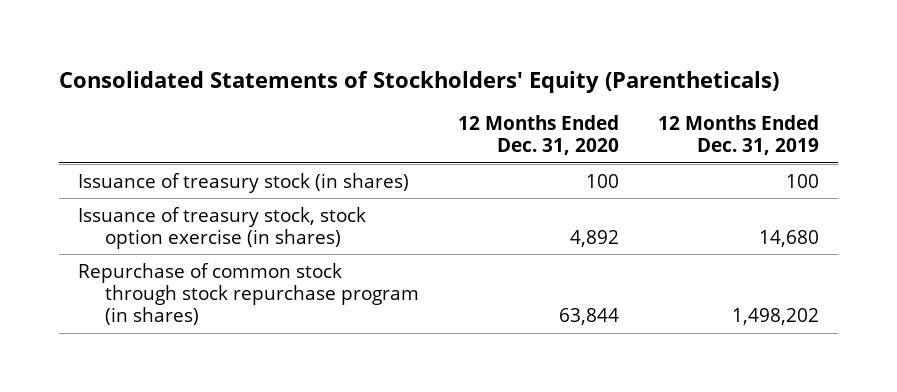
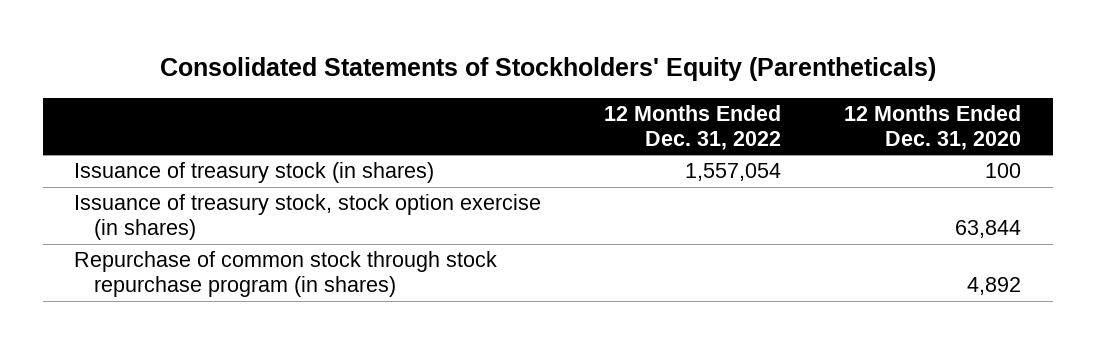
- | 12 Months Ended Dec. 31, 2020 | 12 Months Ended Dec. 31, 2019
+ | 12 Months Ended Dec. 31, 2022 | 12 Months Ended Dec. 31, 2020
- Issuance of treasury stock, stock option exercise (in shares) | 4,892 | 14,680
- Repurchase of common stock through stock repurchase program (in shares) | 63,844 | 1,498,202
+ Issuance of treasury stock, stock option exercise (in shares) | | 63,844
+ Repurchase of common stock through stock repurchase program (in shares) | | 4,892

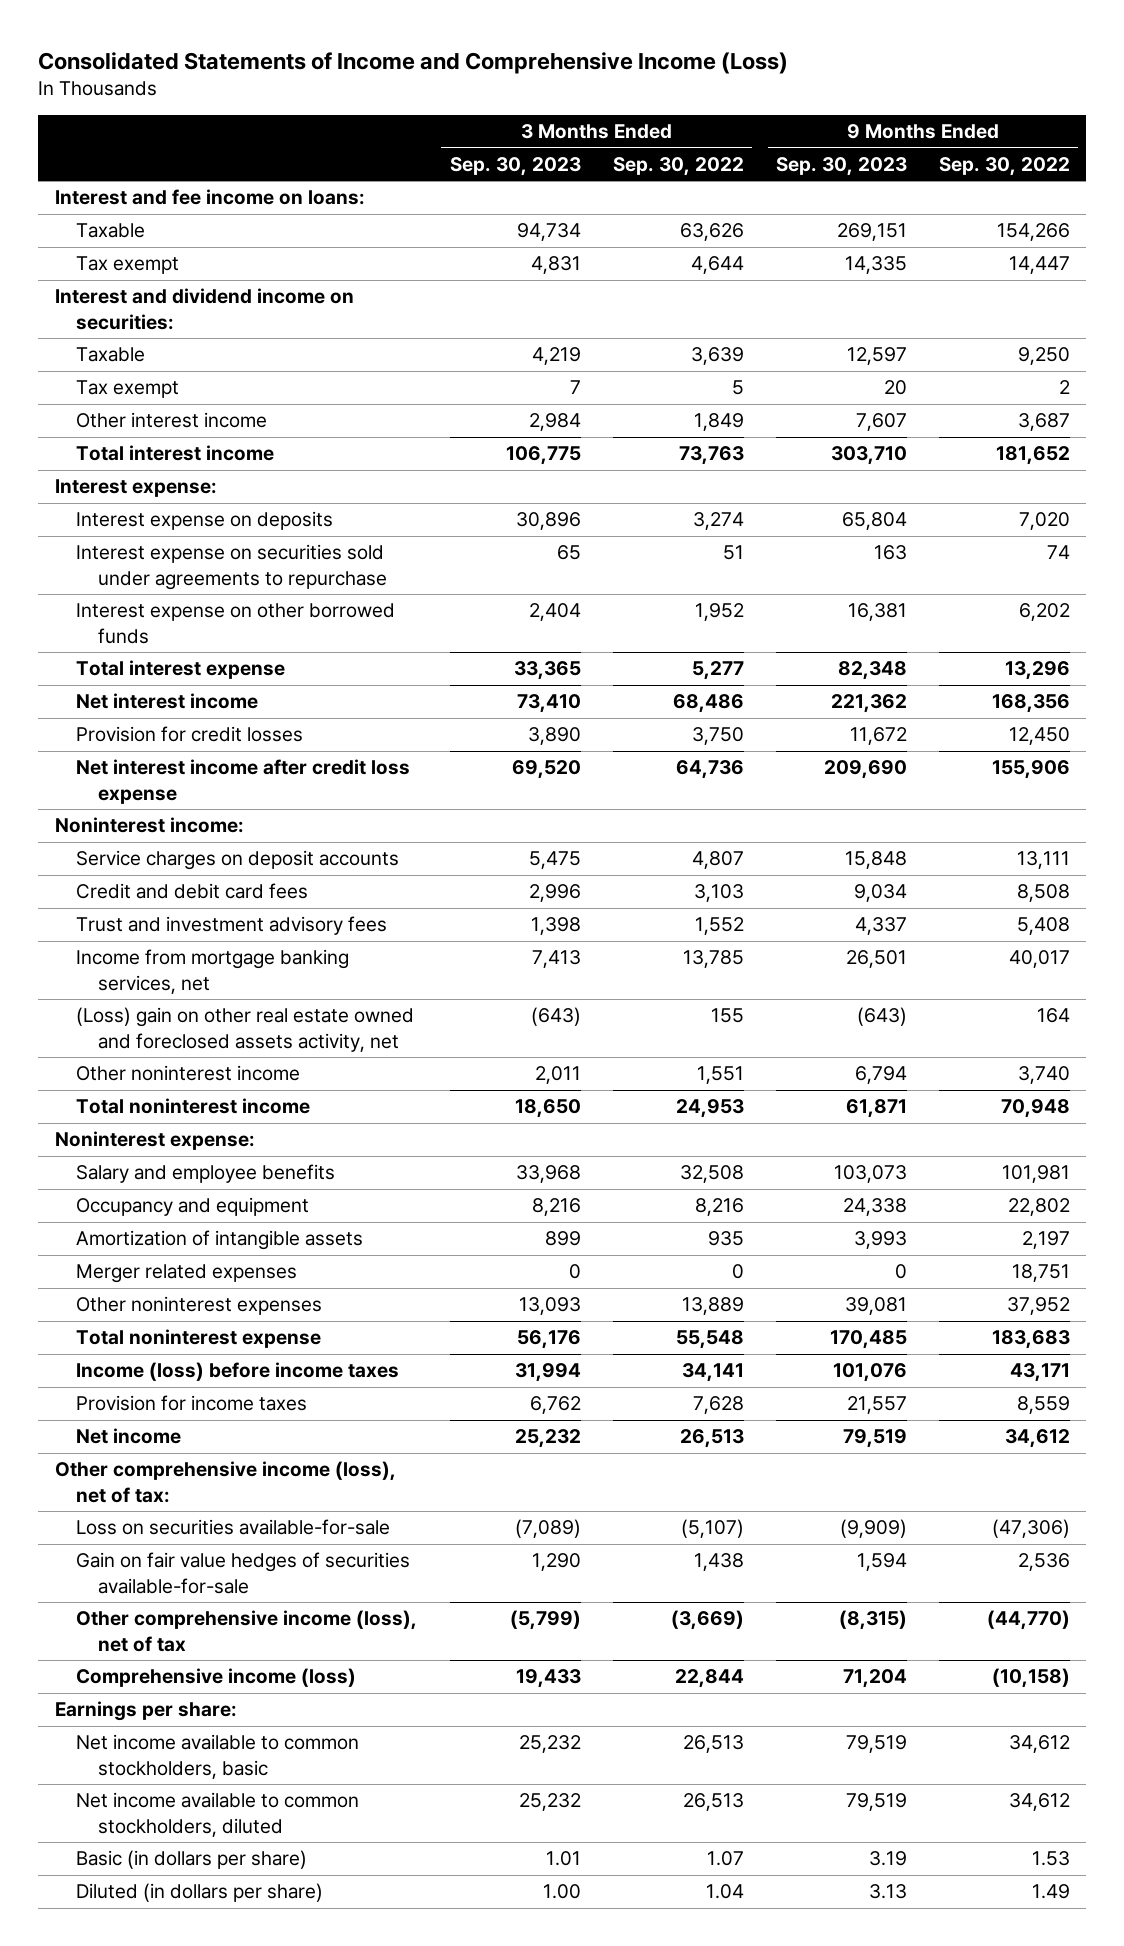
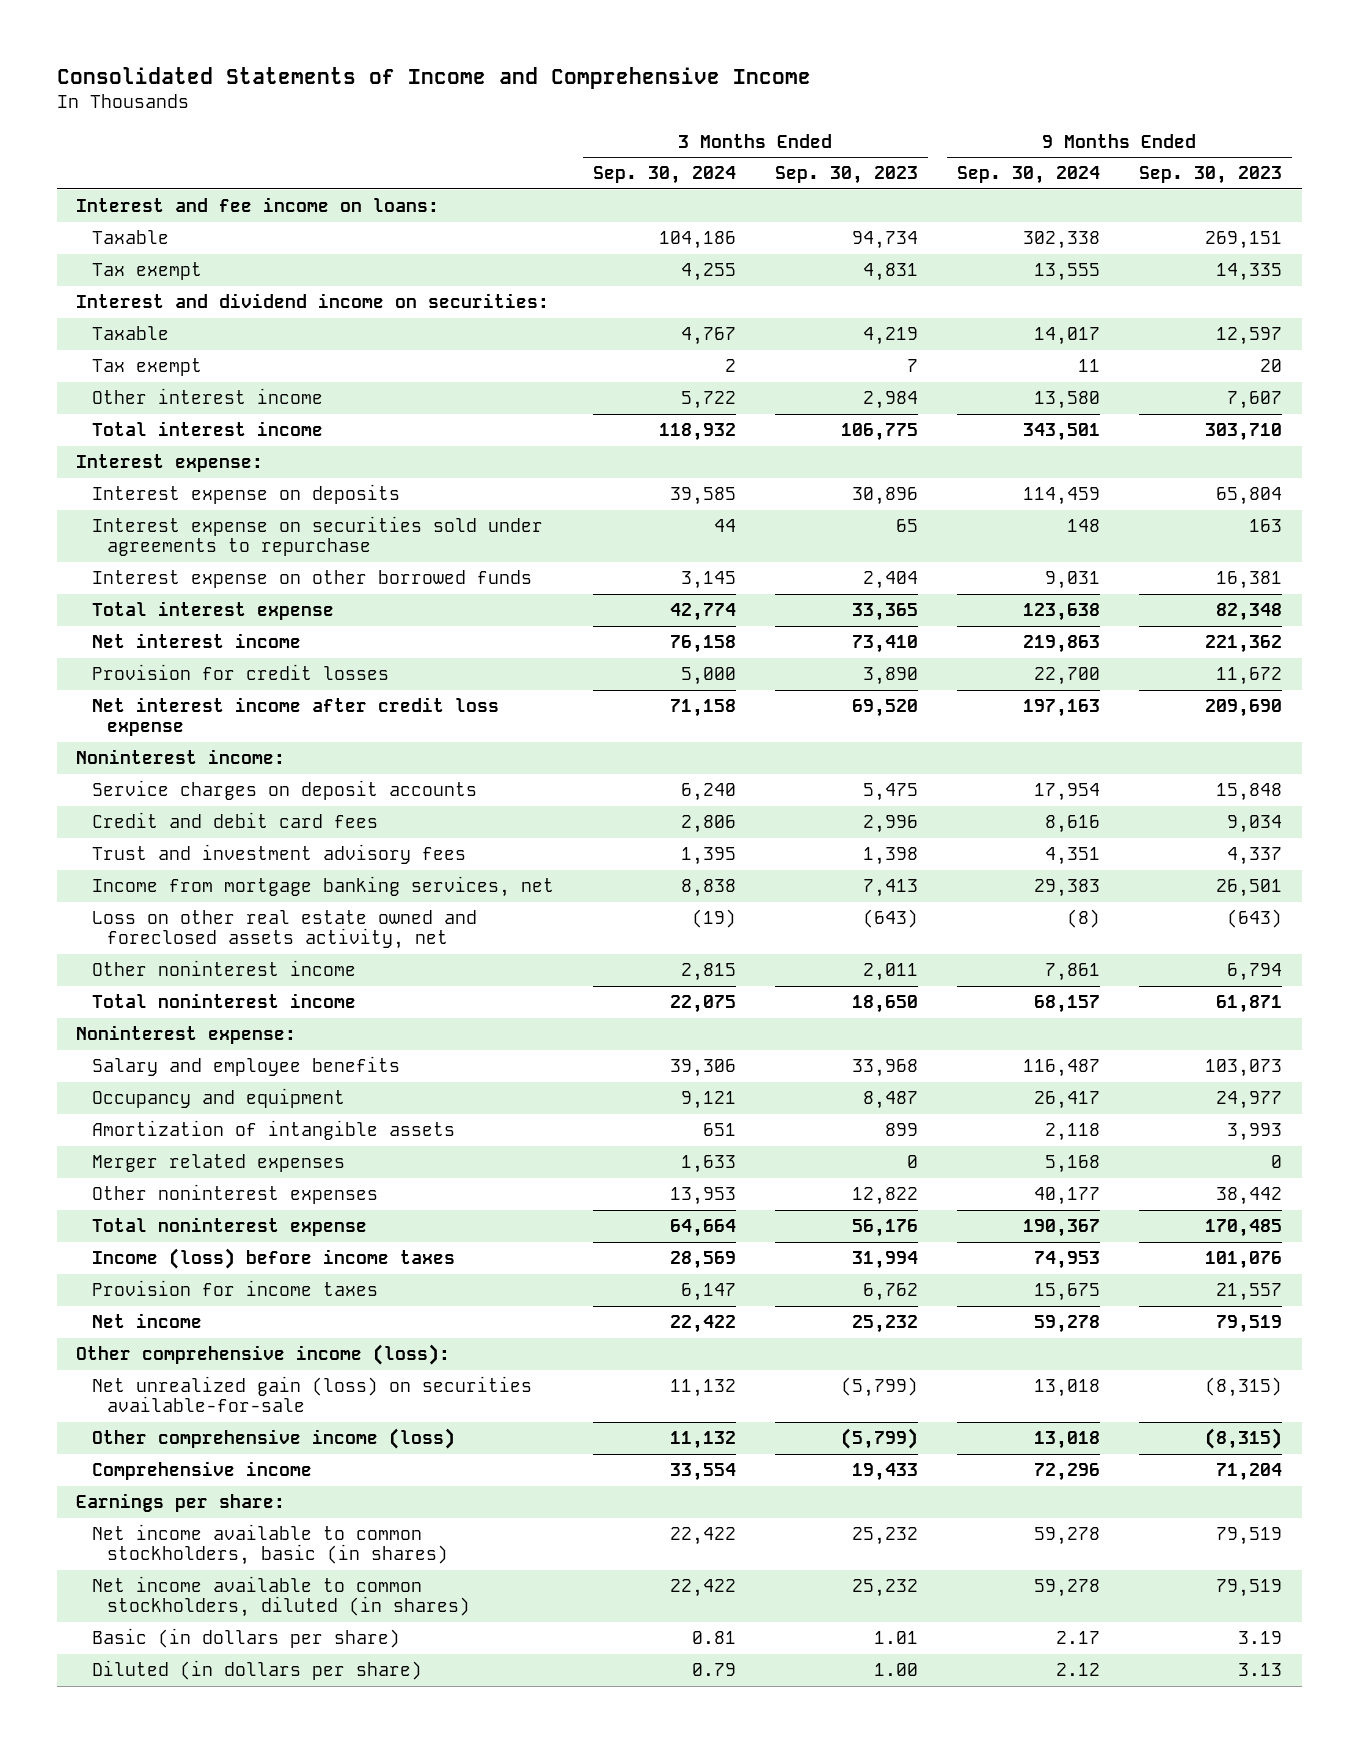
- Consolidated Statements of Income and Comprehensive Income (Loss)
+ Consolidated Statements of Income and Comprehensive Income
- | 3 Months Ended Sep. 30, 2023 | 3 Months Ended Sep. 30, 2022 | 9 Months Ended Sep. 30, 2023 | 9 Months Ended Sep. 30, 2022
+ | 3 Months Ended Sep. 30, 2024 | 3 Months Ended Sep. 30, 2023 | 9 Months Ended Sep. 30, 2024 | 9 Months Ended Sep. 30, 2023
- (Loss) gain on other real estate owned and foreclosed assets activity, net | (643) | 155 | (643) | 164
+ Loss on other real estate owned and foreclosed assets activity, net | (19) | (643) | (8) | (643)
- Occupancy and equipment | 8,216 | 8,216 | 24,338 | 22,802
+ Occupancy and equipment | 9,121 | 8,487 | 26,417 | 24,977
- Other noninterest expenses | 13,093 | 13,889 | 39,081 | 37,952
+ Other noninterest expenses | 13,953 | 12,822 | 40,177 | 38,442
- Other comprehensive income (loss), net of tax:
- Loss on securities available-for-sale | (7,089) | (5,107) | (9,909) | (47,306)
- Gain on fair value hedges of securities available-for-sale | 1,290 | 1,438 | 1,594 | 2,536
- Other comprehensive income (loss), net of tax | (5,799) | (3,669) | (8,315) | (44,770)
- Comprehensive income (loss) | 19,433 | 22,844 | 71,204 | (10,158)
+ Other comprehensive income (loss):
+ Net unrealized gain (loss) on securities available-for-sale | 11,132 | (5,799) | 13,018 | (8,315)
+ Other comprehensive income (loss) | 11,132 | (5,799) | 13,018 | (8,315)
+ Comprehensive income | 33,554 | 19,433 | 72,296 | 71,204
- Net income available to common stockholders, basic | 25,232 | 26,513 | 79,519 | 34,612
- Net income available to common stockholders, diluted | 25,232 | 26,513 | 79,519 | 34,612
+ Net income available to common stockholders, basic (in shares) | 22,422 | 25,232 | 59,278 | 79,519
+ Net income available to common stockholders, diluted (in shares) | 22,422 | 25,232 | 59,278 | 79,519

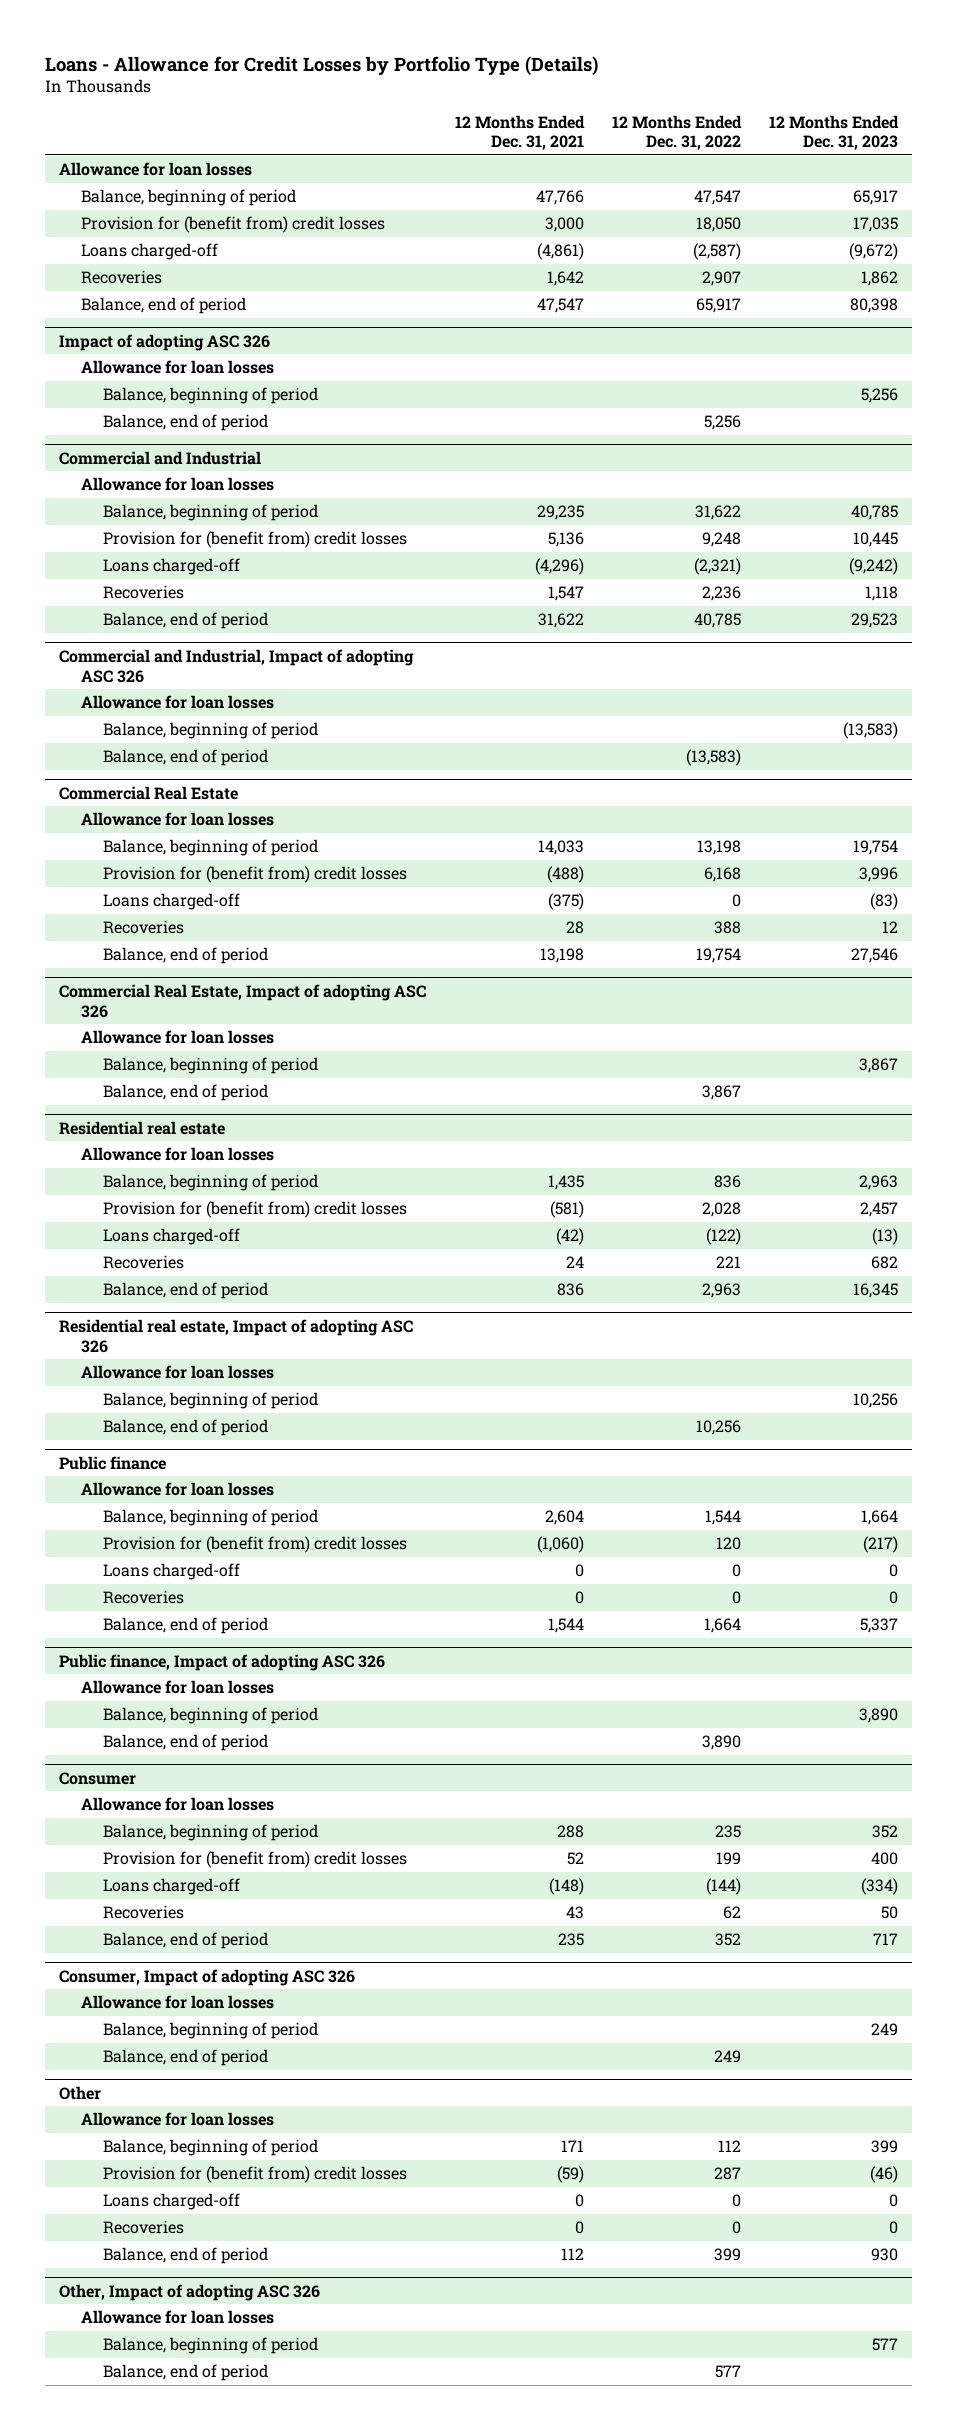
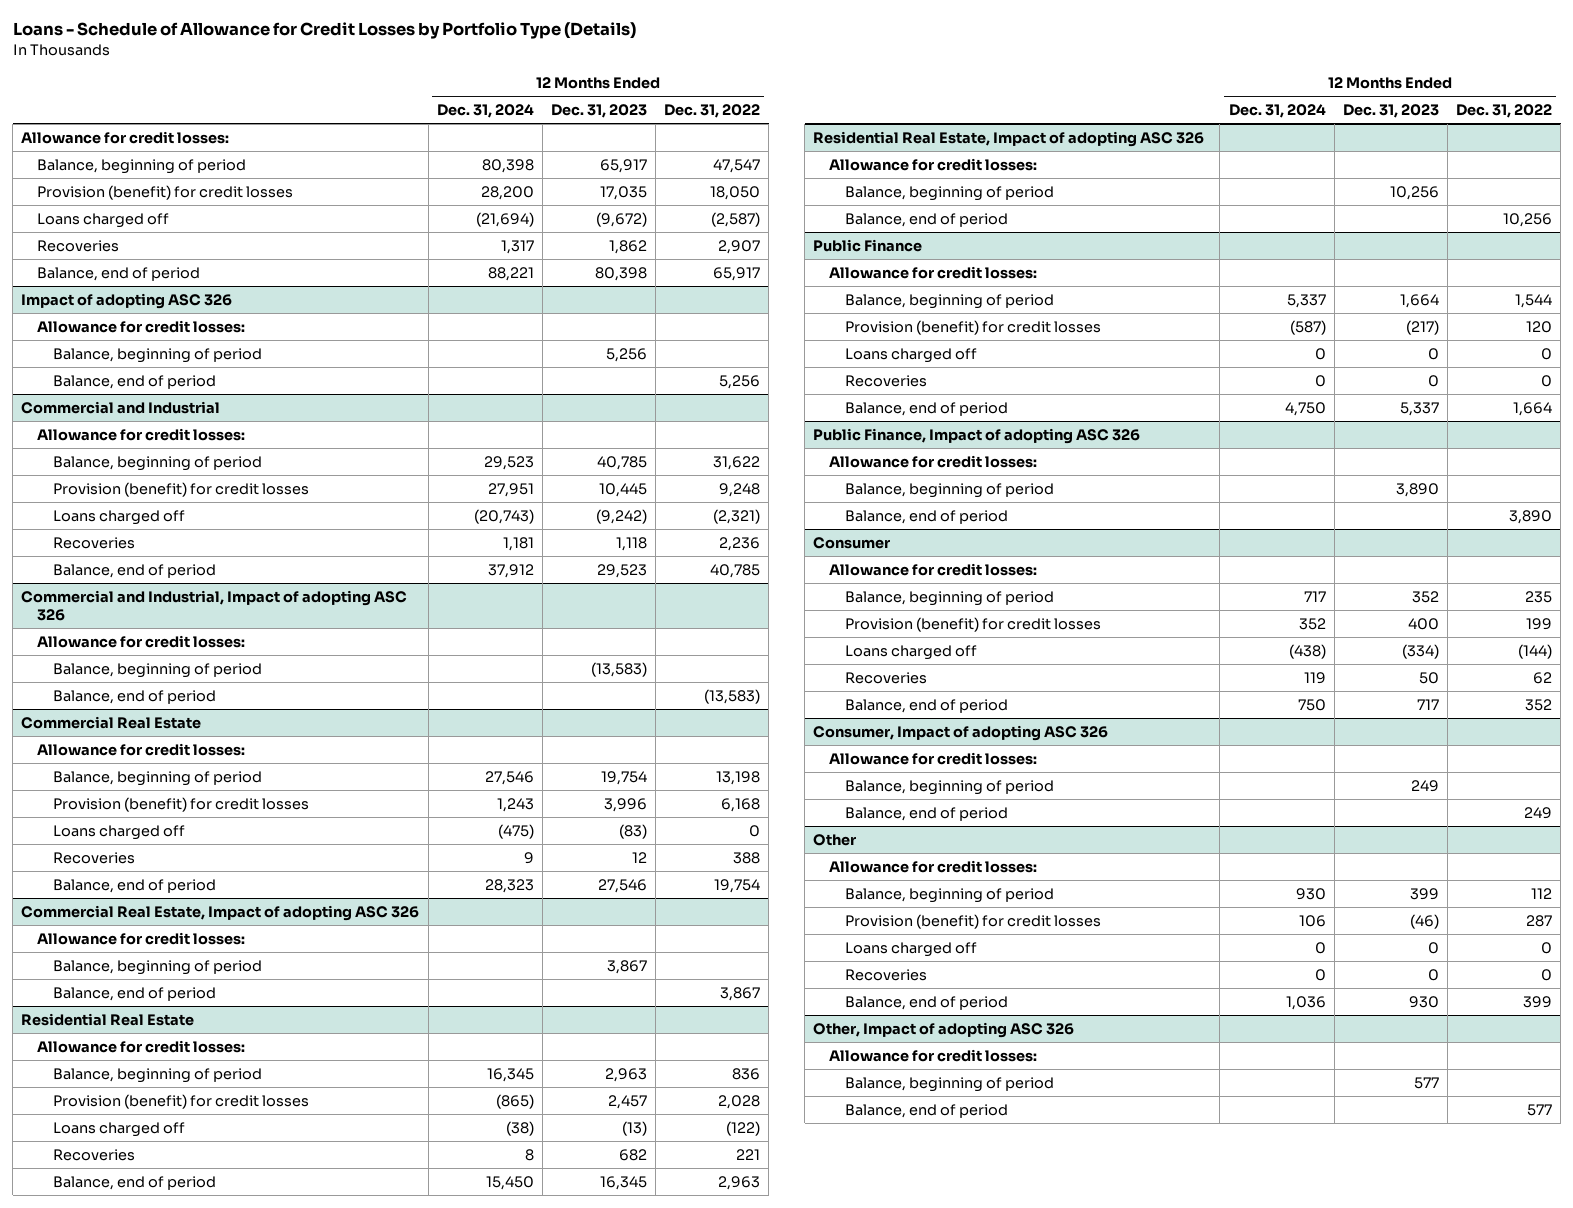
- Loans - Allowance for Credit Losses by Portfolio Type (Details)
+ Loans - Schedule of Allowance for Credit Losses by Portfolio Type (Details)
- | 12 Months Ended Dec. 31, 2021 | 12 Months Ended Dec. 31, 2022 | 12 Months Ended Dec. 31, 2023
+ | 12 Months Ended Dec. 31, 2024 | 12 Months Ended Dec. 31, 2023 | 12 Months Ended Dec. 31, 2022
- Allowance for loan losses
+ Allowance for credit losses:
- Provision for (benefit from) credit losses | 3,000 | 18,050 | 17,035
- Loans charged-off | (4,861) | (2,587) | (9,672)
+ Provision (benefit) for credit losses | 28,200 | 17,035 | 18,050
+ Loans charged off | (21,694) | (9,672) | (2,587)
@ Impact of adopting ASC 326
- Allowance for loan losses
+ Allowance for credit losses:
@ Commercial and Industrial
- Allowance for loan losses
+ Allowance for credit losses:
- Provision for (benefit from) credit losses | 5,136 | 9,248 | 10,445
- Loans charged-off | (4,296) | (2,321) | (9,242)
+ Provision (benefit) for credit losses | 27,951 | 10,445 | 9,248
+ Loans charged off | (20,743) | (9,242) | (2,321)
@ Commercial and Industrial, Impact of adopting ASC 326
- Allowance for loan losses
+ Allowance for credit losses:
@ Commercial Real Estate
- Allowance for loan losses
+ Allowance for credit losses:
- Provision for (benefit from) credit losses | (488) | 6,168 | 3,996
- Loans charged-off | (375) | 0 | (83)
+ Provision (benefit) for credit losses | 1,243 | 3,996 | 6,168
+ Loans charged off | (475) | (83) | 0
@ Commercial Real Estate, Impact of adopting ASC 326
- Allowance for loan losses
+ Allowance for credit losses:
- Residential real estate
- Allowance for loan losses
+ Residential Real Estate
+ Allowance for credit losses:
- Provision for (benefit from) credit losses | (581) | 2,028 | 2,457
- Loans charged-off | (42) | (122) | (13)
+ Provision (benefit) for credit losses | (865) | 2,457 | 2,028
+ Loans charged off | (38) | (13) | (122)
- Residential real estate, Impact of adopting ASC 326
- Allowance for loan losses
+ Residential Real Estate, Impact of adopting ASC 326
+ Allowance for credit losses:
- Public finance
- Allowance for loan losses
+ Public Finance
+ Allowance for credit losses:
- Provision for (benefit from) credit losses | (1,060) | 120 | (217)
- Loans charged-off | 0 | 0 | 0
+ Provision (benefit) for credit losses | (587) | (217) | 120
+ Loans charged off | 0 | 0 | 0
- Public finance, Impact of adopting ASC 326
- Allowance for loan losses
+ Public Finance, Impact of adopting ASC 326
+ Allowance for credit losses:
@ Consumer
- Allowance for loan losses
+ Allowance for credit losses:
- Provision for (benefit from) credit losses | 52 | 199 | 400
- Loans charged-off | (148) | (144) | (334)
+ Provision (benefit) for credit losses | 352 | 400 | 199
+ Loans charged off | (438) | (334) | (144)
@ Consumer, Impact of adopting ASC 326
- Allowance for loan losses
+ Allowance for credit losses:
@ Other
- Allowance for loan losses
+ Allowance for credit losses:
- Provision for (benefit from) credit losses | (59) | 287 | (46)
- Loans charged-off | 0 | 0 | 0
+ Provision (benefit) for credit losses | 106 | (46) | 287
+ Loans charged off | 0 | 0 | 0
@ Other, Impact of adopting ASC 326
- Allowance for loan losses
+ Allowance for credit losses:

